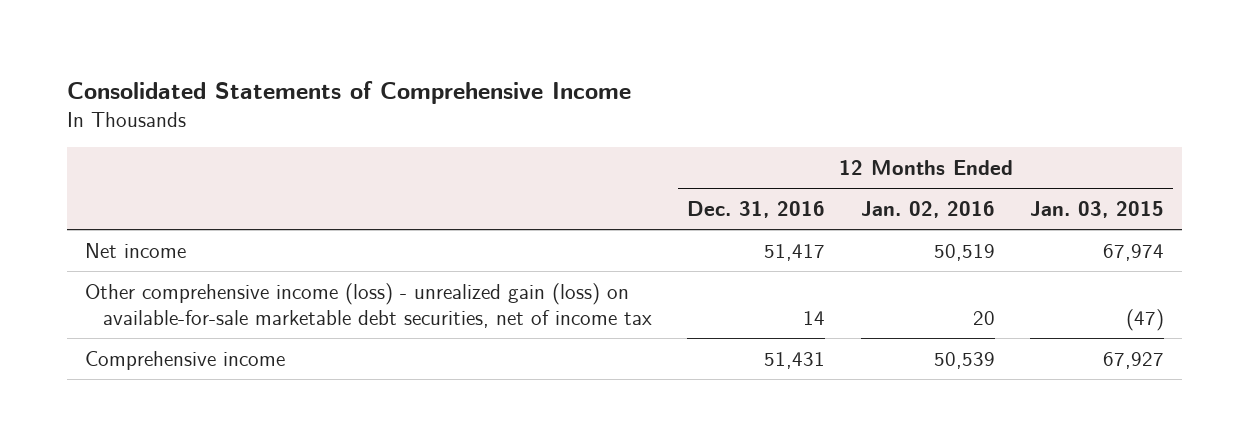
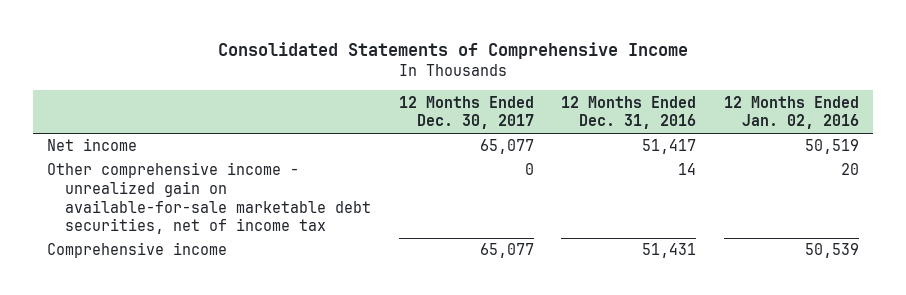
- | 12 Months Ended Dec. 31, 2016 | 12 Months Ended Jan. 02, 2016 | 12 Months Ended Jan. 03, 2015
+ | 12 Months Ended Dec. 30, 2017 | 12 Months Ended Dec. 31, 2016 | 12 Months Ended Jan. 02, 2016
- Other comprehensive income (loss) - unrealized gain (loss) on available-for-sale marketable debt securities, net of income tax | 14 | 20 | (47)
+ Other comprehensive income - unrealized gain on available-for-sale marketable debt securities, net of income tax | 0 | 14 | 20

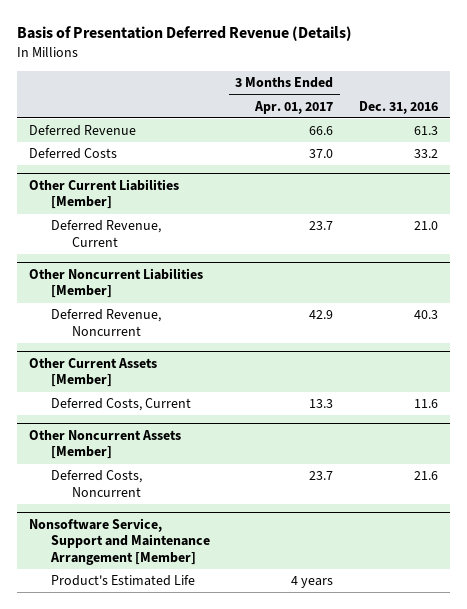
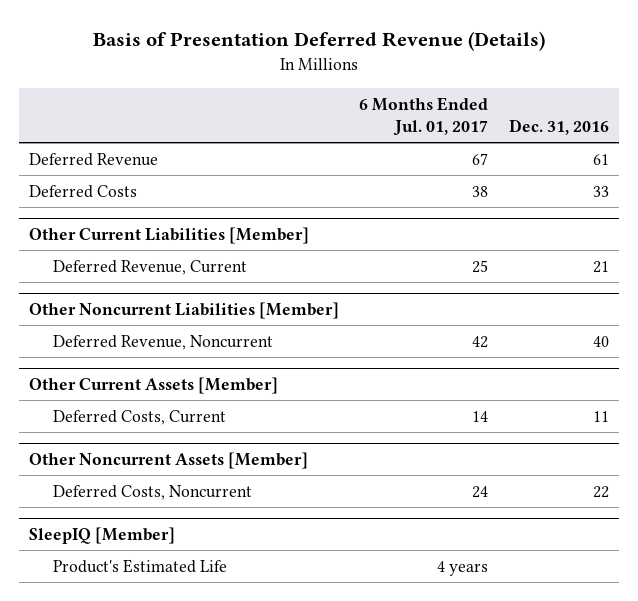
- | 3 Months Ended Apr. 01, 2017 | Dec. 31, 2016
+ | 6 Months Ended Jul. 01, 2017 | Dec. 31, 2016
- Deferred Revenue | 66.6 | 61.3
- Deferred Costs | 37.0 | 33.2
+ Deferred Revenue | 67 | 61
+ Deferred Costs | 38 | 33
@ Other Current Liabilities [Member]
- Deferred Revenue, Current | 23.7 | 21.0
+ Deferred Revenue, Current | 25 | 21
@ Other Noncurrent Liabilities [Member]
- Deferred Revenue, Noncurrent | 42.9 | 40.3
+ Deferred Revenue, Noncurrent | 42 | 40
@ Other Current Assets [Member]
- Deferred Costs, Current | 13.3 | 11.6
+ Deferred Costs, Current | 14 | 11
@ Other Noncurrent Assets [Member]
- Deferred Costs, Noncurrent | 23.7 | 21.6
- Nonsoftware Service, Support and Maintenance Arrangement [Member]
@ Other Noncurrent Assets [Member]
+ Deferred Costs, Noncurrent | 24 | 22
+ SleepIQ [Member]

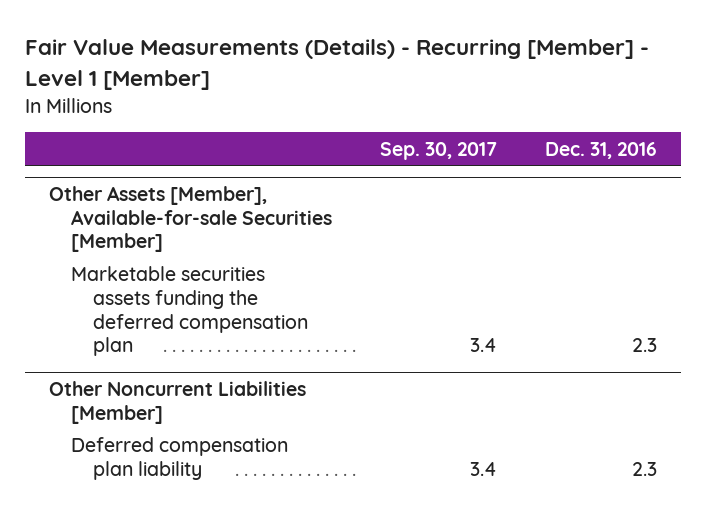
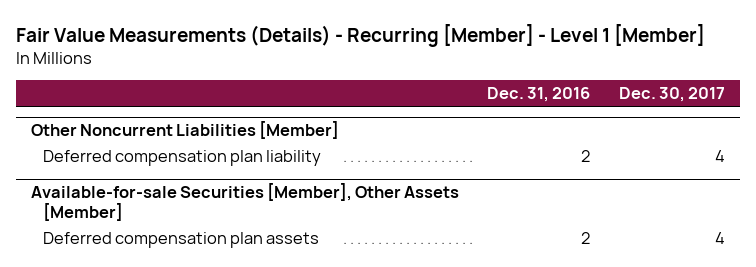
- | Sep. 30, 2017 | Dec. 31, 2016
+ | Dec. 31, 2016 | Dec. 30, 2017
- Other Assets [Member], Available-for-sale Securities [Member]
- Marketable securities assets funding the deferred compensation plan | 3.4 | 2.3
@ Other Noncurrent Liabilities [Member]
- Deferred compensation plan liability | 3.4 | 2.3
+ Deferred compensation plan liability | 2 | 4
+ Available-for-sale Securities [Member], Other Assets [Member]
+ Deferred compensation plan assets | 2 | 4

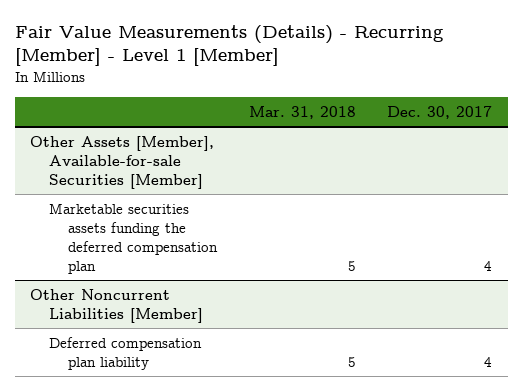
- | Dec. 31, 2016 | Dec. 30, 2017
+ | Mar. 31, 2018 | Dec. 30, 2017
+ Other Assets [Member], Available-for-sale Securities [Member]
+ Marketable securities assets funding the deferred compensation plan | 5 | 4
- Available-for-sale Securities [Member], Other Assets [Member]
- Deferred compensation plan assets | 2 | 4

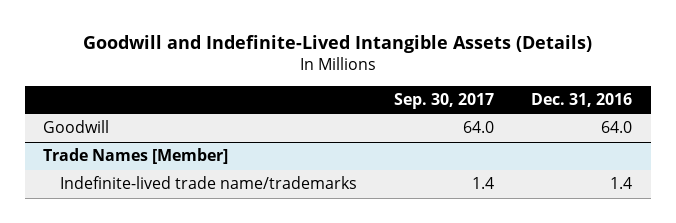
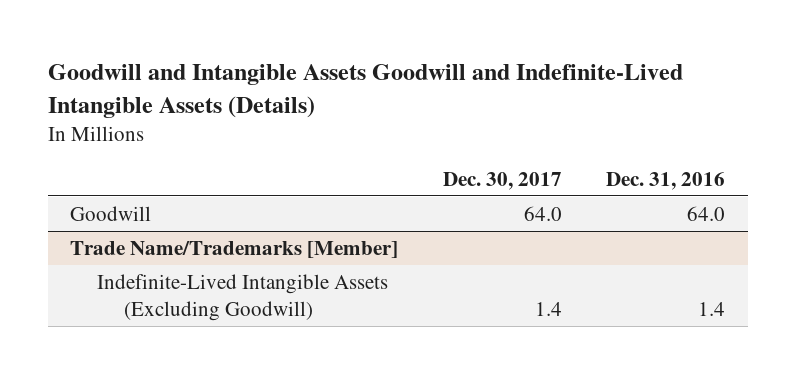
- Goodwill and Indefinite-Lived Intangible Assets (Details)
+ Goodwill and Intangible Assets Goodwill and Indefinite-Lived Intangible Assets (Details)
- | Sep. 30, 2017 | Dec. 31, 2016
+ | Dec. 30, 2017 | Dec. 31, 2016
- Trade Names [Member]
- Indefinite-lived trade name/trademarks | 1.4 | 1.4
+ Trade Name/Trademarks [Member]
+ Indefinite-Lived Intangible Assets (Excluding Goodwill) | 1.4 | 1.4

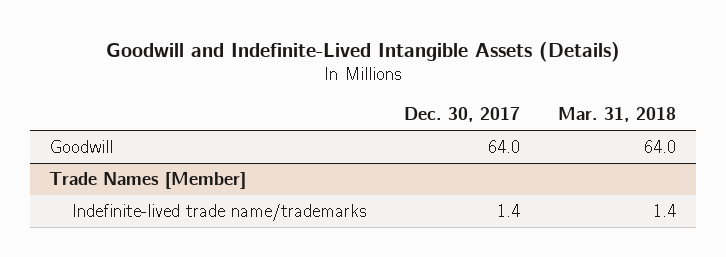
- Goodwill and Intangible Assets Goodwill and Indefinite-Lived Intangible Assets (Details)
+ Goodwill and Indefinite-Lived Intangible Assets (Details)
- | Dec. 30, 2017 | Dec. 31, 2016
+ | Dec. 30, 2017 | Mar. 31, 2018
- Trade Name/Trademarks [Member]
- Indefinite-Lived Intangible Assets (Excluding Goodwill) | 1.4 | 1.4
+ Trade Names [Member]
+ Indefinite-lived trade name/trademarks | 1.4 | 1.4

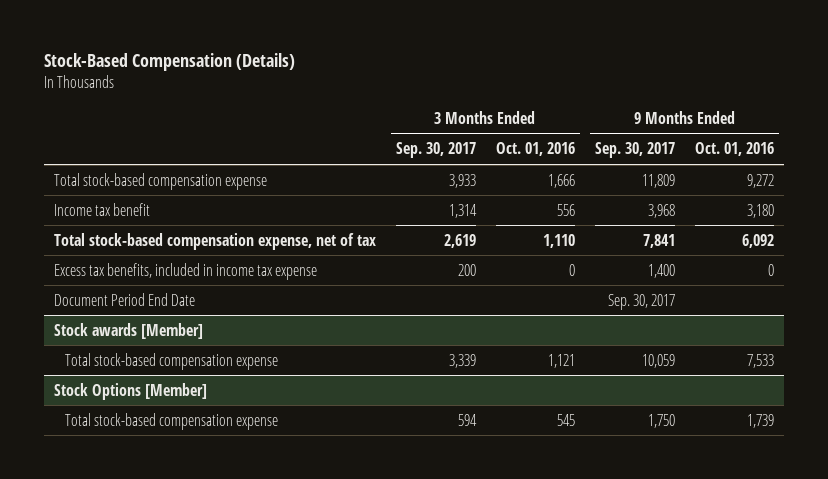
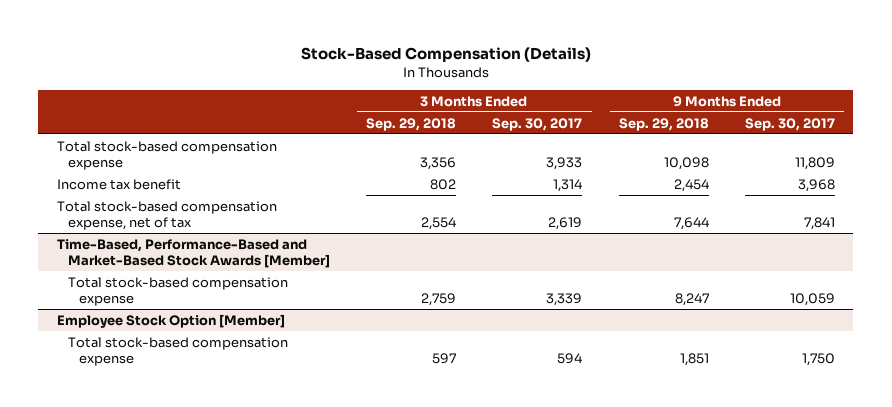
- | 3 Months Ended Sep. 30, 2017 | 3 Months Ended Oct. 01, 2016 | 9 Months Ended Sep. 30, 2017 | 9 Months Ended Oct. 01, 2016
+ | 3 Months Ended Sep. 29, 2018 | 3 Months Ended Sep. 30, 2017 | 9 Months Ended Sep. 29, 2018 | 9 Months Ended Sep. 30, 2017
- Excess tax benefits, included in income tax expense | 200 | 0 | 1,400 | 0
- Document Period End Date | | | Sep. 30, 2017 |
- Stock awards [Member]
+ Time-Based, Performance-Based and Market-Based Stock Awards [Member]
- Stock Options [Member]
+ Employee Stock Option [Member]

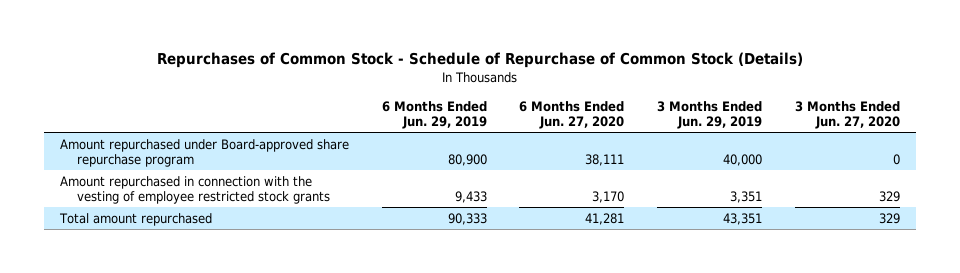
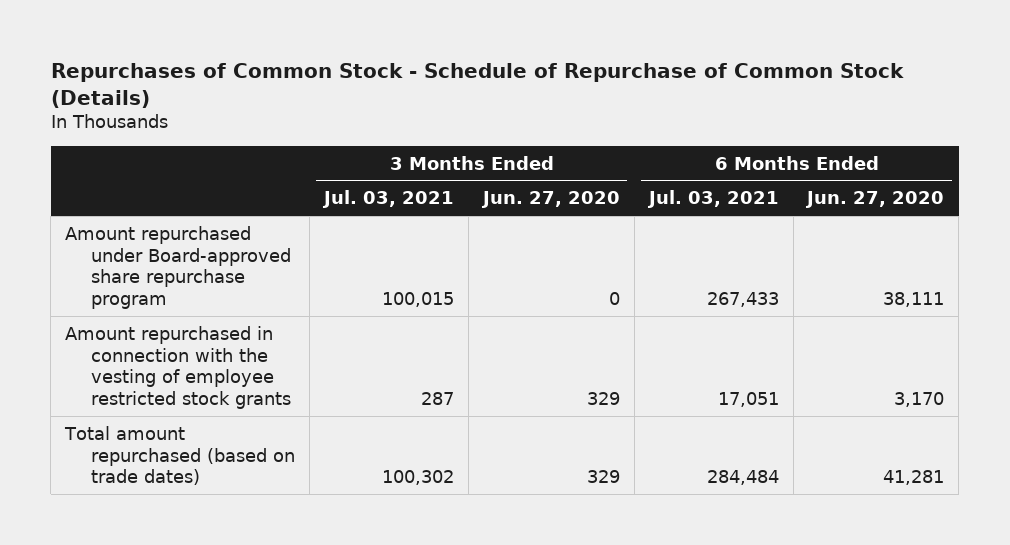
- | 6 Months Ended Jun. 29, 2019 | 6 Months Ended Jun. 27, 2020 | 3 Months Ended Jun. 29, 2019 | 3 Months Ended Jun. 27, 2020
+ | 3 Months Ended Jul. 03, 2021 | 3 Months Ended Jun. 27, 2020 | 6 Months Ended Jul. 03, 2021 | 6 Months Ended Jun. 27, 2020
- Total amount repurchased | 90,333 | 41,281 | 43,351 | 329
+ Total amount repurchased (based on trade dates) | 100,302 | 329 | 284,484 | 41,281

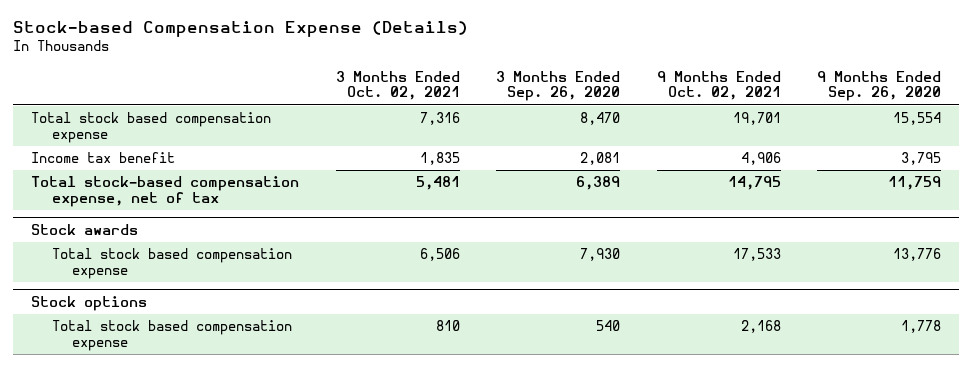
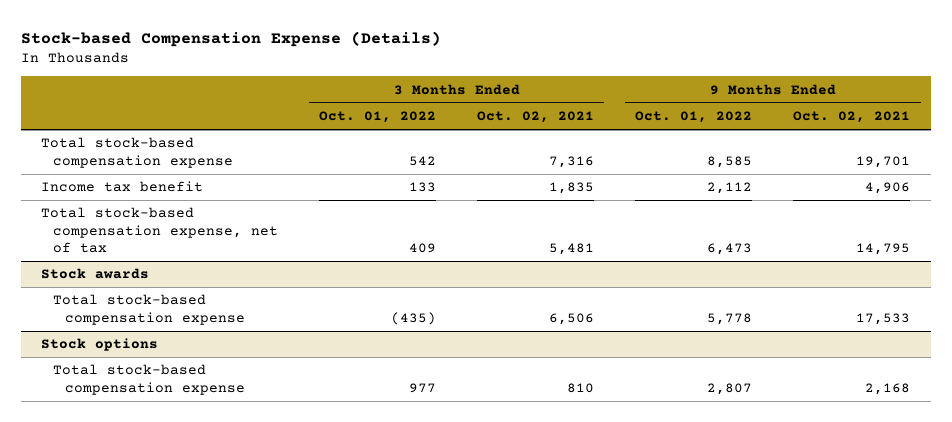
- | 3 Months Ended Oct. 02, 2021 | 3 Months Ended Sep. 26, 2020 | 9 Months Ended Oct. 02, 2021 | 9 Months Ended Sep. 26, 2020
+ | 3 Months Ended Oct. 01, 2022 | 3 Months Ended Oct. 02, 2021 | 9 Months Ended Oct. 01, 2022 | 9 Months Ended Oct. 02, 2021
- Total stock based compensation expense | 7,316 | 8,470 | 19,701 | 15,554
+ Total stock-based compensation expense | 542 | 7,316 | 8,585 | 19,701
@ Stock awards
- Total stock based compensation expense | 6,506 | 7,930 | 17,533 | 13,776
+ Total stock-based compensation expense | (435) | 6,506 | 5,778 | 17,533
@ Stock options
- Total stock based compensation expense | 810 | 540 | 2,168 | 1,778
+ Total stock-based compensation expense | 977 | 810 | 2,807 | 2,168

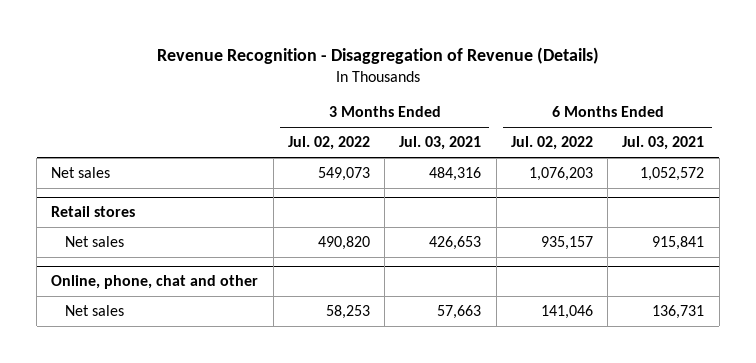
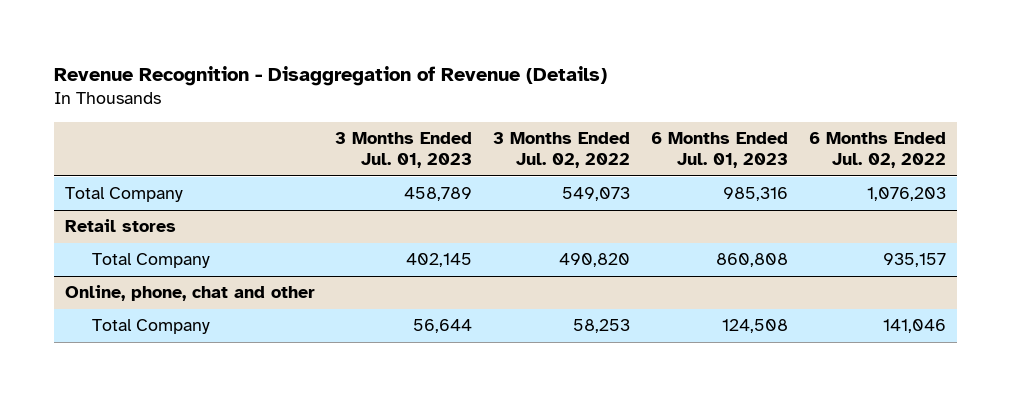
- | 3 Months Ended Jul. 02, 2022 | 3 Months Ended Jul. 03, 2021 | 6 Months Ended Jul. 02, 2022 | 6 Months Ended Jul. 03, 2021
+ | 3 Months Ended Jul. 01, 2023 | 3 Months Ended Jul. 02, 2022 | 6 Months Ended Jul. 01, 2023 | 6 Months Ended Jul. 02, 2022
- Net sales | 549,073 | 484,316 | 1,076,203 | 1,052,572
+ Total Company | 458,789 | 549,073 | 985,316 | 1,076,203
@ Retail stores
- Net sales | 490,820 | 426,653 | 935,157 | 915,841
+ Total Company | 402,145 | 490,820 | 860,808 | 935,157
@ Online, phone, chat and other
- Net sales | 58,253 | 57,663 | 141,046 | 136,731
+ Total Company | 56,644 | 58,253 | 124,508 | 141,046

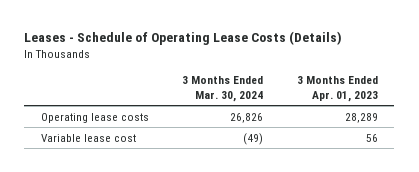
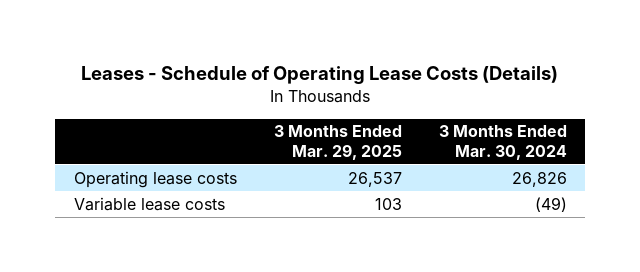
- | 3 Months Ended Mar. 30, 2024 | 3 Months Ended Apr. 01, 2023
+ | 3 Months Ended Mar. 29, 2025 | 3 Months Ended Mar. 30, 2024
- Variable lease cost | (49) | 56
+ Variable lease costs | 103 | (49)

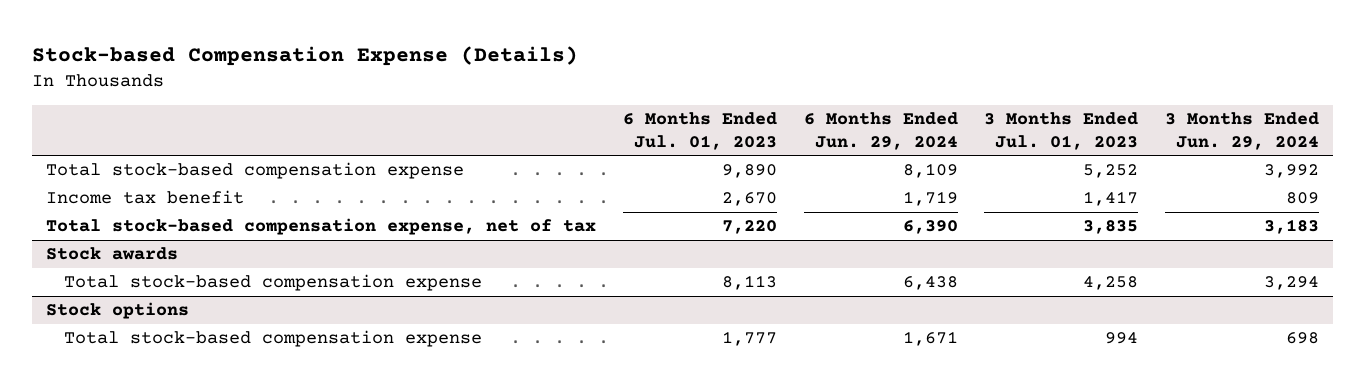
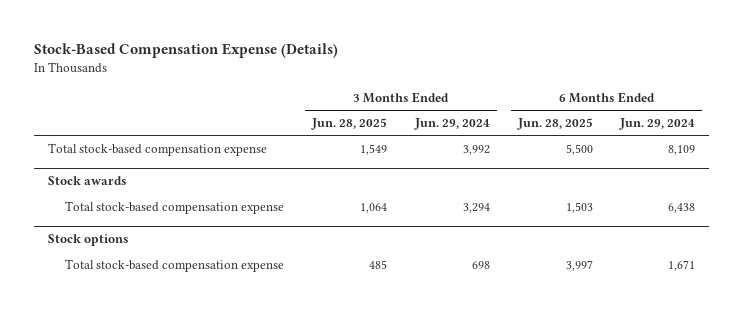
- Stock-based Compensation Expense (Details)
+ Stock-Based Compensation Expense (Details)
- | 6 Months Ended Jul. 01, 2023 | 6 Months Ended Jun. 29, 2024 | 3 Months Ended Jul. 01, 2023 | 3 Months Ended Jun. 29, 2024
+ | 3 Months Ended Jun. 28, 2025 | 3 Months Ended Jun. 29, 2024 | 6 Months Ended Jun. 28, 2025 | 6 Months Ended Jun. 29, 2024
- Income tax benefit | 2,670 | 1,719 | 1,417 | 809
- Total stock-based compensation expense, net of tax | 7,220 | 6,390 | 3,835 | 3,183

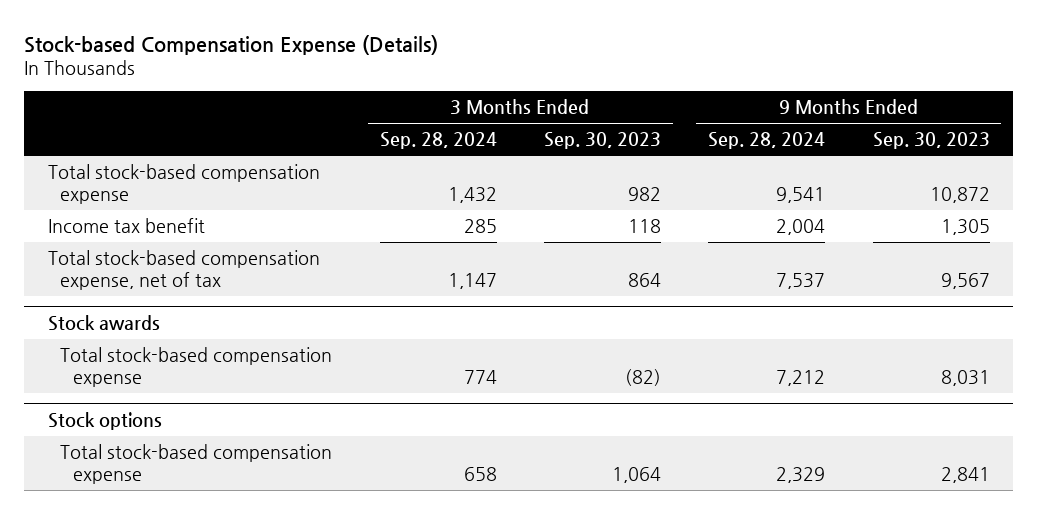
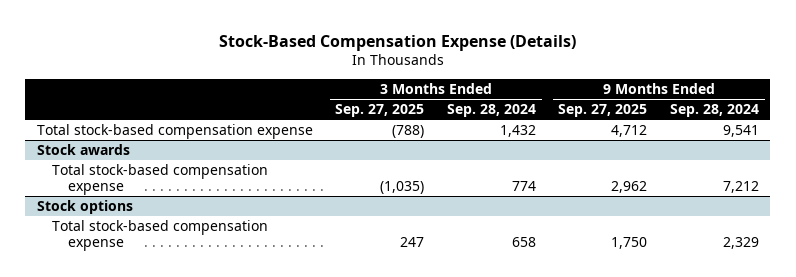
- Stock-based Compensation Expense (Details)
+ Stock-Based Compensation Expense (Details)
- | 3 Months Ended Sep. 28, 2024 | 3 Months Ended Sep. 30, 2023 | 9 Months Ended Sep. 28, 2024 | 9 Months Ended Sep. 30, 2023
+ | 3 Months Ended Sep. 27, 2025 | 3 Months Ended Sep. 28, 2024 | 9 Months Ended Sep. 27, 2025 | 9 Months Ended Sep. 28, 2024
- Income tax benefit | 285 | 118 | 2,004 | 1,305
- Total stock-based compensation expense, net of tax | 1,147 | 864 | 7,537 | 9,567

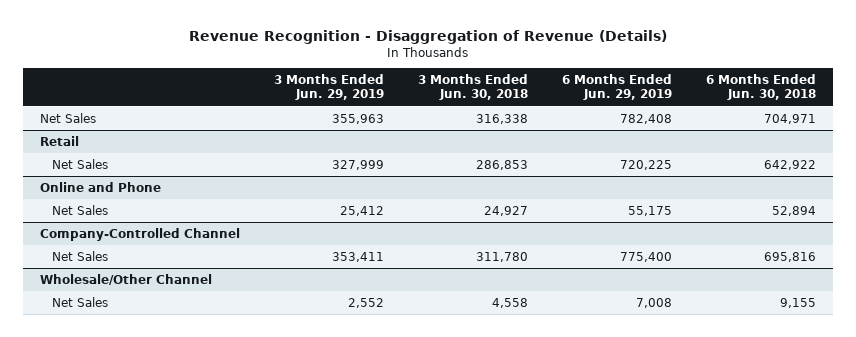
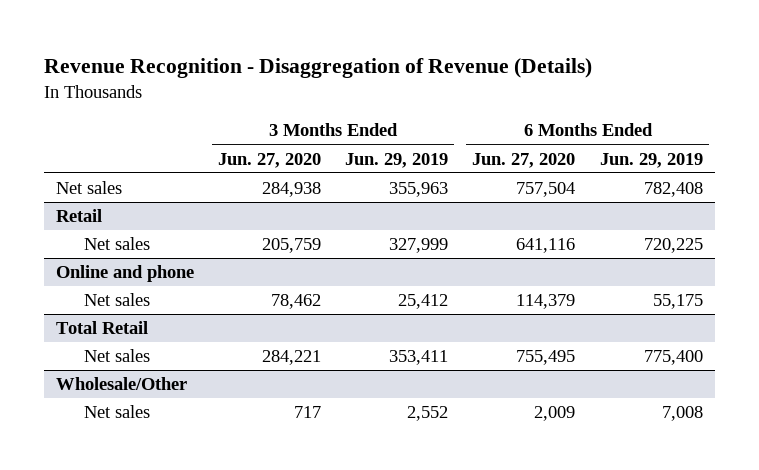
- | 3 Months Ended Jun. 29, 2019 | 3 Months Ended Jun. 30, 2018 | 6 Months Ended Jun. 29, 2019 | 6 Months Ended Jun. 30, 2018
+ | 3 Months Ended Jun. 27, 2020 | 3 Months Ended Jun. 29, 2019 | 6 Months Ended Jun. 27, 2020 | 6 Months Ended Jun. 29, 2019
- Net Sales | 355,963 | 316,338 | 782,408 | 704,971
+ Net sales | 284,938 | 355,963 | 757,504 | 782,408
@ Retail
- Net Sales | 327,999 | 286,853 | 720,225 | 642,922
- Online and Phone
- Net Sales | 25,412 | 24,927 | 55,175 | 52,894
- Company-Controlled Channel
- Net Sales | 353,411 | 311,780 | 775,400 | 695,816
- Wholesale/Other Channel
- Net Sales | 2,552 | 4,558 | 7,008 | 9,155
@ Retail
+ Net sales | 205,759 | 327,999 | 641,116 | 720,225
+ Online and phone
+ Net sales | 78,462 | 25,412 | 114,379 | 55,175
+ Total Retail
+ Net sales | 284,221 | 353,411 | 755,495 | 775,400
+ Wholesale/Other
+ Net sales | 717 | 2,552 | 2,009 | 7,008

